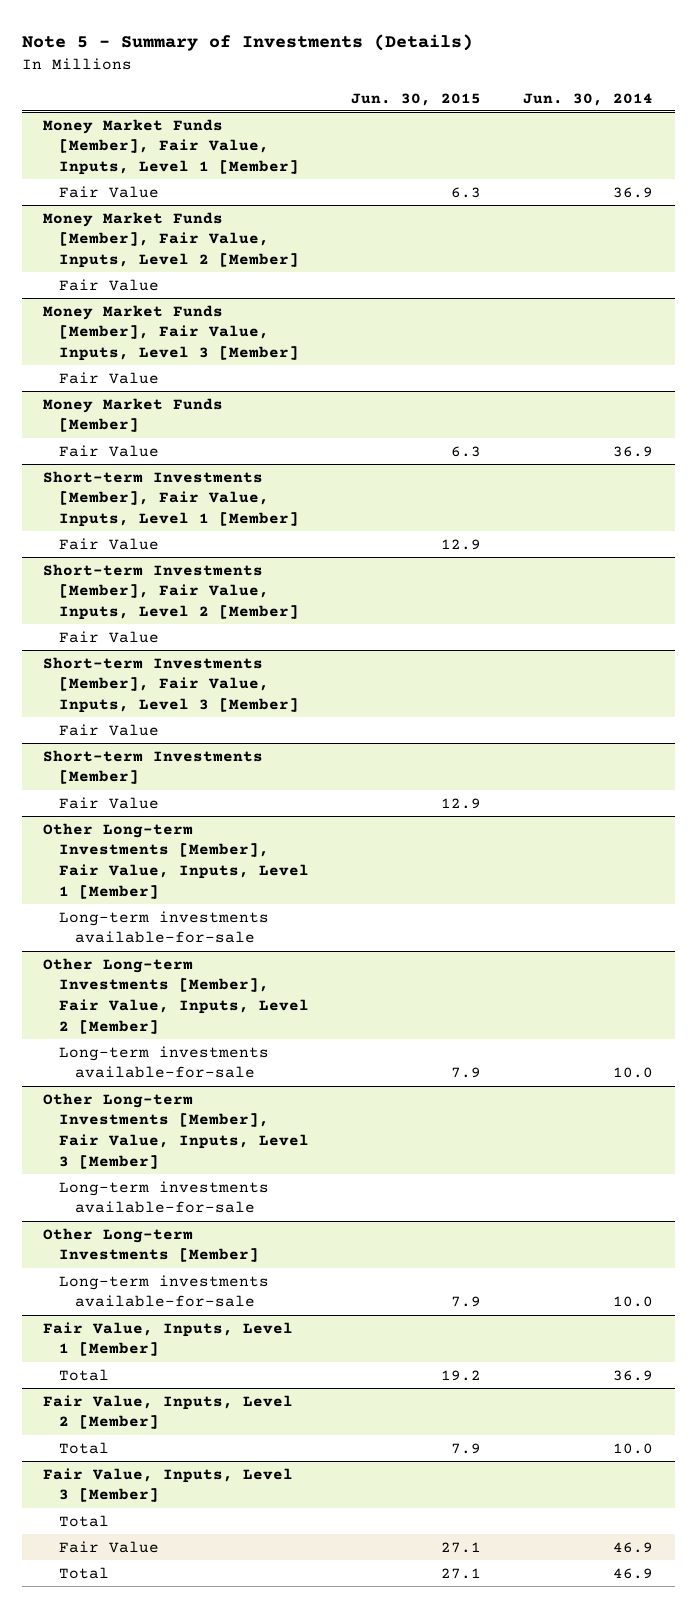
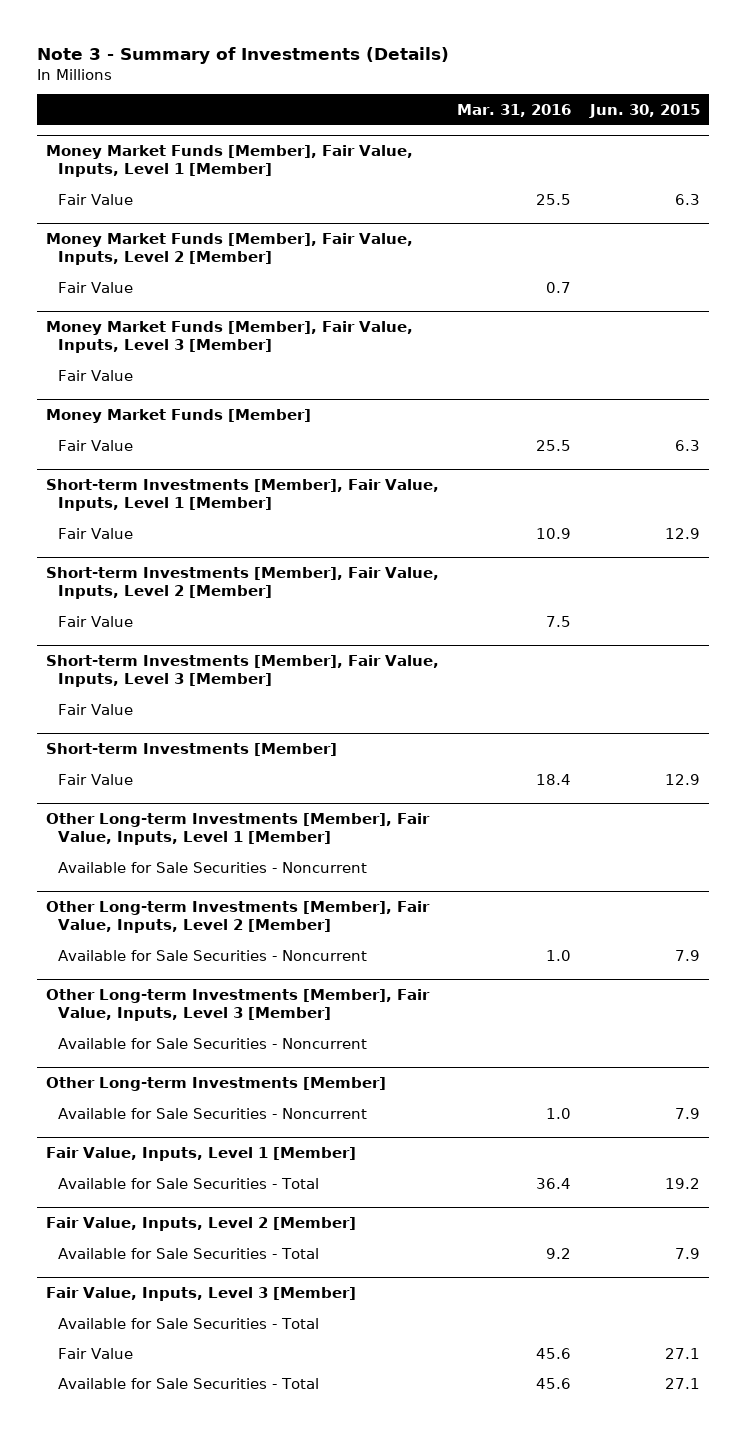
- Note 5 - Summary of Investments (Details)
+ Note 3 - Summary of Investments (Details)
- | Jun. 30, 2015 | Jun. 30, 2014
+ | Mar. 31, 2016 | Jun. 30, 2015
@ Other Long-term Investments [Member], Fair Value, Inputs, Level 1 [Member]
- Long-term investments available-for-sale
+ Available for Sale Securities - Noncurrent
@ Other Long-term Investments [Member], Fair Value, Inputs, Level 2 [Member]
- Long-term investments available-for-sale | 7.9 | 10.0
+ Available for Sale Securities - Noncurrent | 1.0 | 7.9
@ Other Long-term Investments [Member], Fair Value, Inputs, Level 3 [Member]
- Long-term investments available-for-sale
+ Available for Sale Securities - Noncurrent
@ Other Long-term Investments [Member]
- Long-term investments available-for-sale | 7.9 | 10.0
+ Available for Sale Securities - Noncurrent | 1.0 | 7.9
@ Fair Value, Inputs, Level 1 [Member]
- Total | 19.2 | 36.9
+ Available for Sale Securities - Total | 36.4 | 19.2
@ Fair Value, Inputs, Level 2 [Member]
- Total | 7.9 | 10.0
+ Available for Sale Securities - Total | 9.2 | 7.9
@ Fair Value, Inputs, Level 3 [Member]
- Total
+ Available for Sale Securities - Total
- Total | 27.1 | 46.9
+ Available for Sale Securities - Total | 45.6 | 27.1

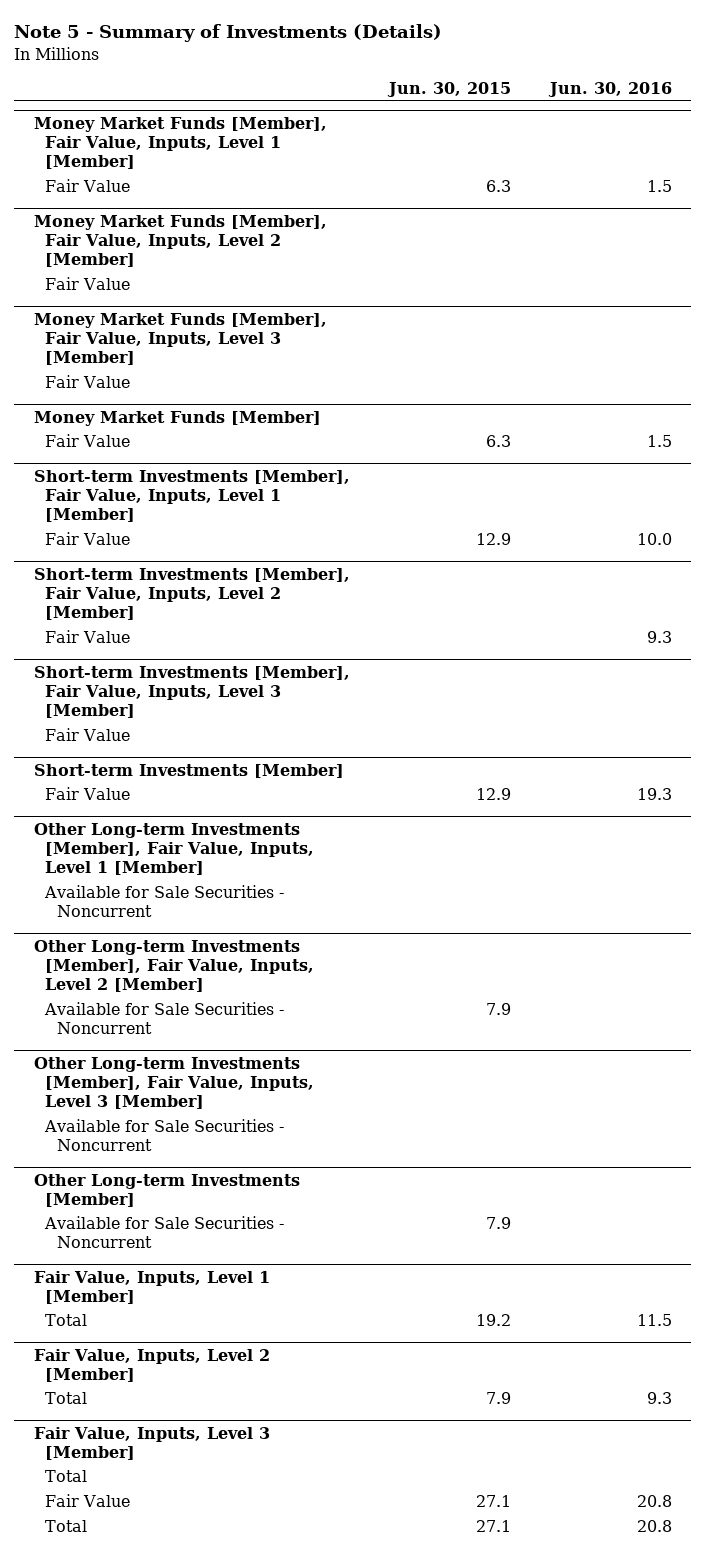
- Note 3 - Summary of Investments (Details)
+ Note 5 - Summary of Investments (Details)
- | Mar. 31, 2016 | Jun. 30, 2015
+ | Jun. 30, 2015 | Jun. 30, 2016
@ Fair Value, Inputs, Level 1 [Member]
- Available for Sale Securities - Total | 36.4 | 19.2
+ Total | 19.2 | 11.5
@ Fair Value, Inputs, Level 2 [Member]
- Available for Sale Securities - Total | 9.2 | 7.9
+ Total | 7.9 | 9.3
@ Fair Value, Inputs, Level 3 [Member]
- Available for Sale Securities - Total
+ Total
- Available for Sale Securities - Total | 45.6 | 27.1
+ Total | 27.1 | 20.8

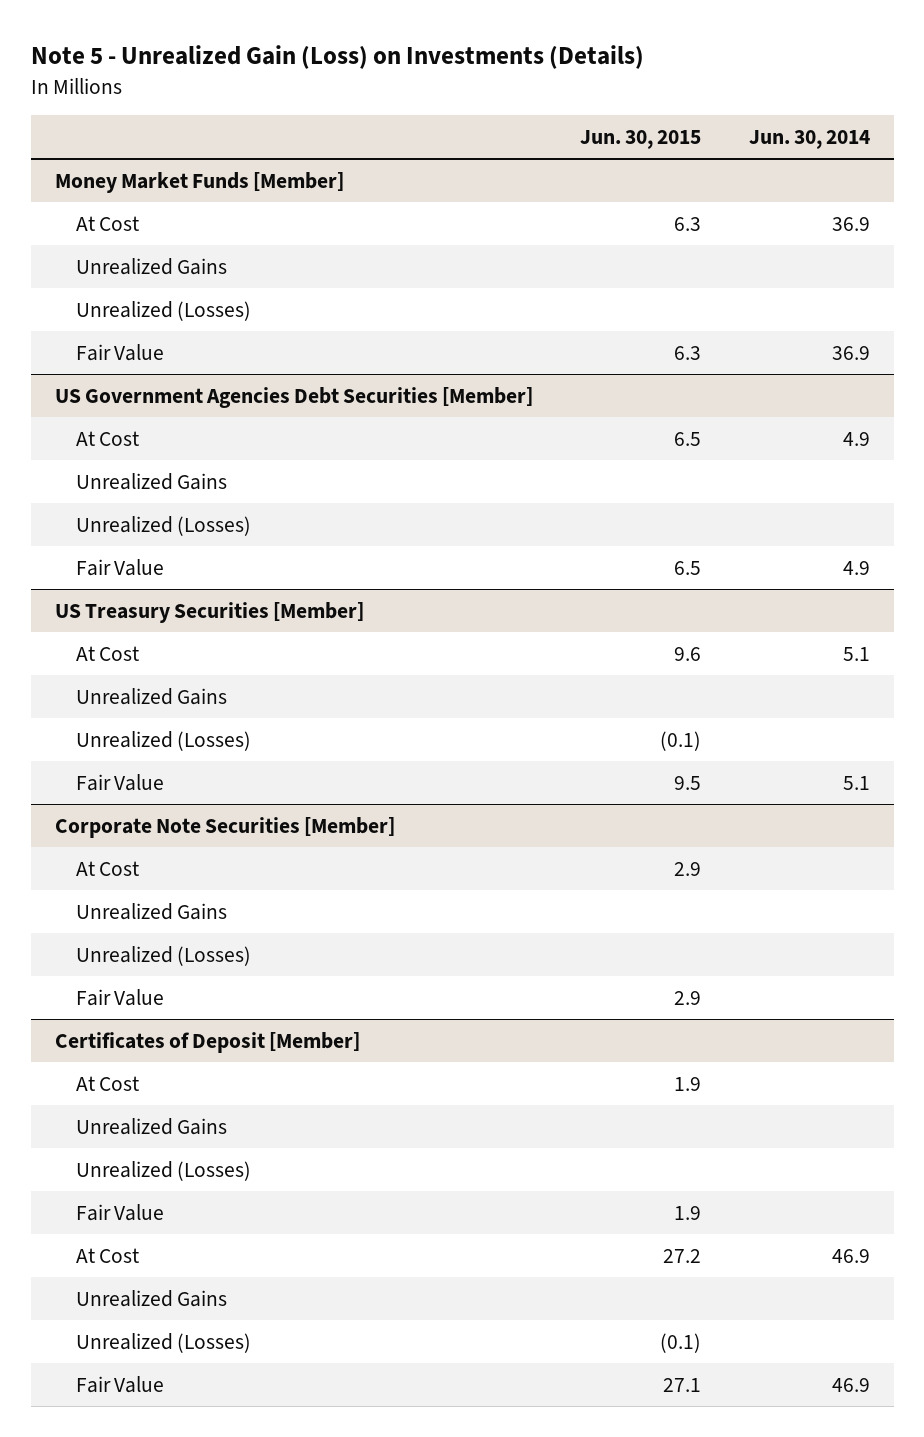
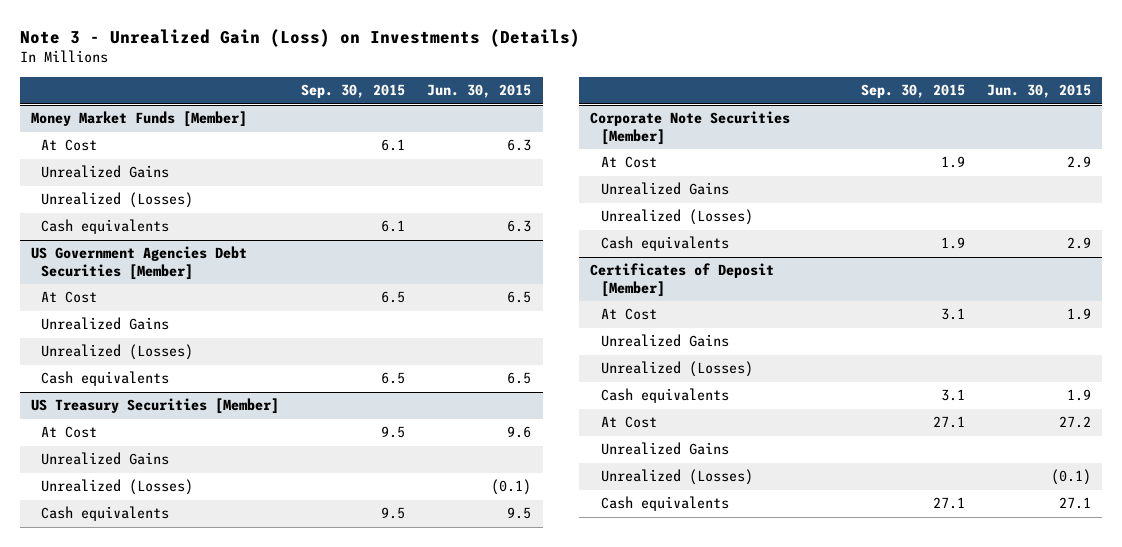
- Note 5 - Unrealized Gain (Loss) on Investments (Details)
+ Note 3 - Unrealized Gain (Loss) on Investments (Details)
- | Jun. 30, 2015 | Jun. 30, 2014
+ | Sep. 30, 2015 | Jun. 30, 2015
@ Money Market Funds [Member]
- Fair Value | 6.3 | 36.9
+ Cash equivalents | 6.1 | 6.3
@ US Government Agencies Debt Securities [Member]
- Fair Value | 6.5 | 4.9
+ Cash equivalents | 6.5 | 6.5
@ US Treasury Securities [Member]
- Fair Value | 9.5 | 5.1
+ Cash equivalents | 9.5 | 9.5
@ Corporate Note Securities [Member]
- Fair Value | 2.9 |
+ Cash equivalents | 1.9 | 2.9
@ Certificates of Deposit [Member]
- Fair Value | 1.9 |
+ Cash equivalents | 3.1 | 1.9
- Fair Value | 27.1 | 46.9
+ Cash equivalents | 27.1 | 27.1

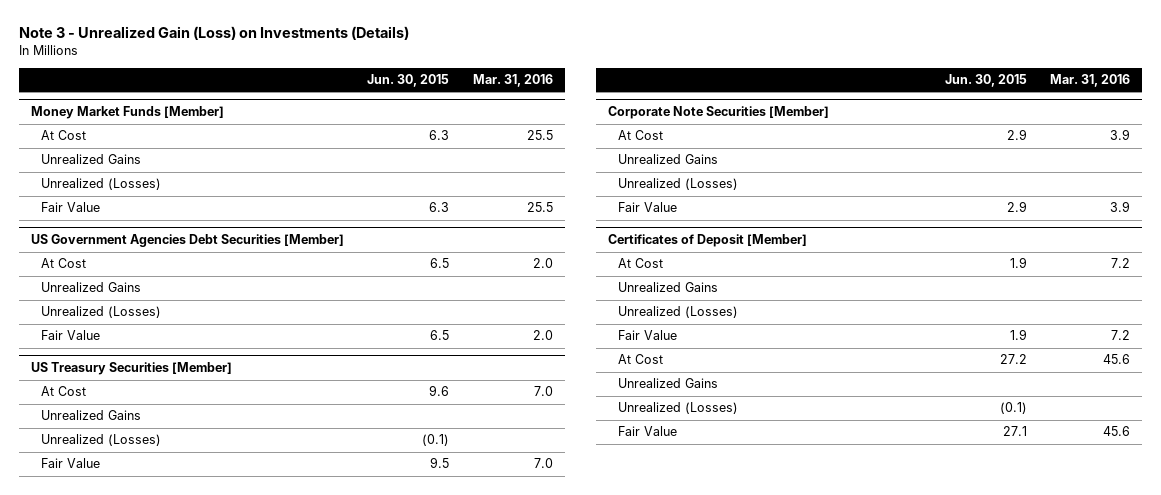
- | Sep. 30, 2015 | Jun. 30, 2015
+ | Jun. 30, 2015 | Mar. 31, 2016
@ Money Market Funds [Member]
- Cash equivalents | 6.1 | 6.3
+ Fair Value | 6.3 | 25.5
@ US Government Agencies Debt Securities [Member]
- Cash equivalents | 6.5 | 6.5
+ Fair Value | 6.5 | 2.0
@ US Treasury Securities [Member]
- Cash equivalents | 9.5 | 9.5
+ Fair Value | 9.5 | 7.0
@ Corporate Note Securities [Member]
- Cash equivalents | 1.9 | 2.9
+ Fair Value | 2.9 | 3.9
@ Certificates of Deposit [Member]
- Cash equivalents | 3.1 | 1.9
+ Fair Value | 1.9 | 7.2
- Cash equivalents | 27.1 | 27.1
+ Fair Value | 27.1 | 45.6

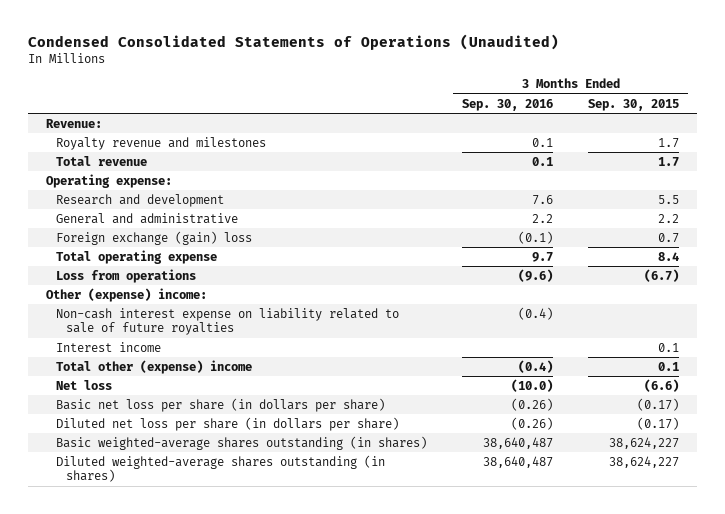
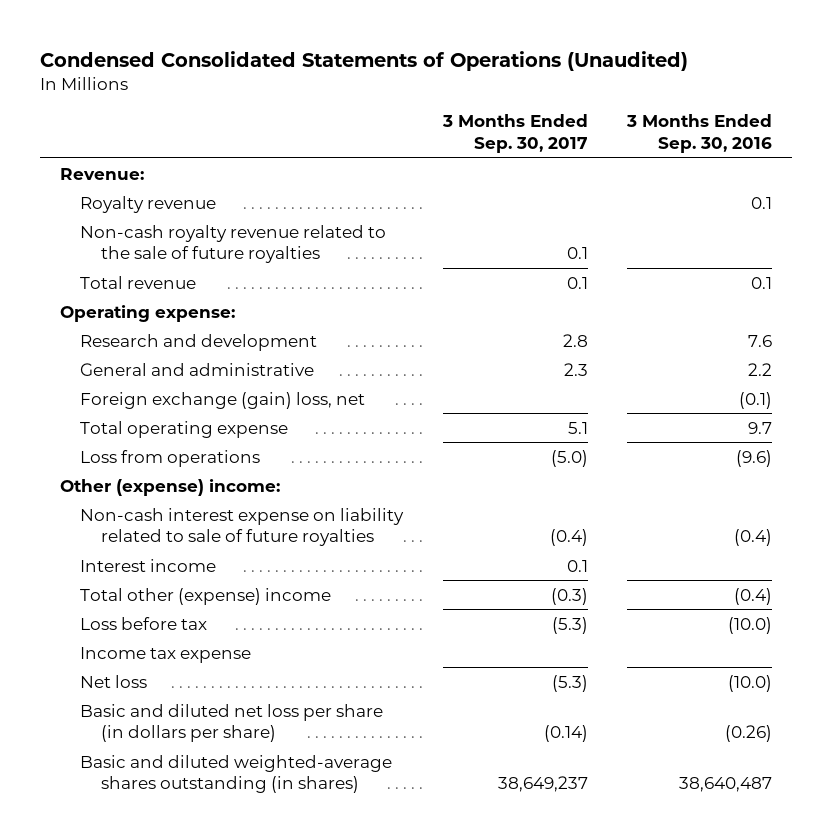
- | 3 Months Ended Sep. 30, 2016 | 3 Months Ended Sep. 30, 2015
+ | 3 Months Ended Sep. 30, 2017 | 3 Months Ended Sep. 30, 2016
- Royalty revenue and milestones | 0.1 | 1.7
+ Royalty revenue | | 0.1
+ Non-cash royalty revenue related to the sale of future royalties | 0.1 |
- Foreign exchange (gain) loss | (0.1) | 0.7
+ Foreign exchange (gain) loss, net | | (0.1)
+ Loss before tax | (5.3) | (10.0)
+ Income tax expense
- Basic net loss per share (in dollars per share) | (0.26) | (0.17)
- Diluted net loss per share (in dollars per share) | (0.26) | (0.17)
- Basic weighted-average shares outstanding (in shares) | 38,640,487 | 38,624,227
- Diluted weighted-average shares outstanding (in shares) | 38,640,487 | 38,624,227
+ Basic and diluted net loss per share (in dollars per share) | (0.14) | (0.26)
+ Basic and diluted weighted-average shares outstanding (in shares) | 38,649,237 | 38,640,487

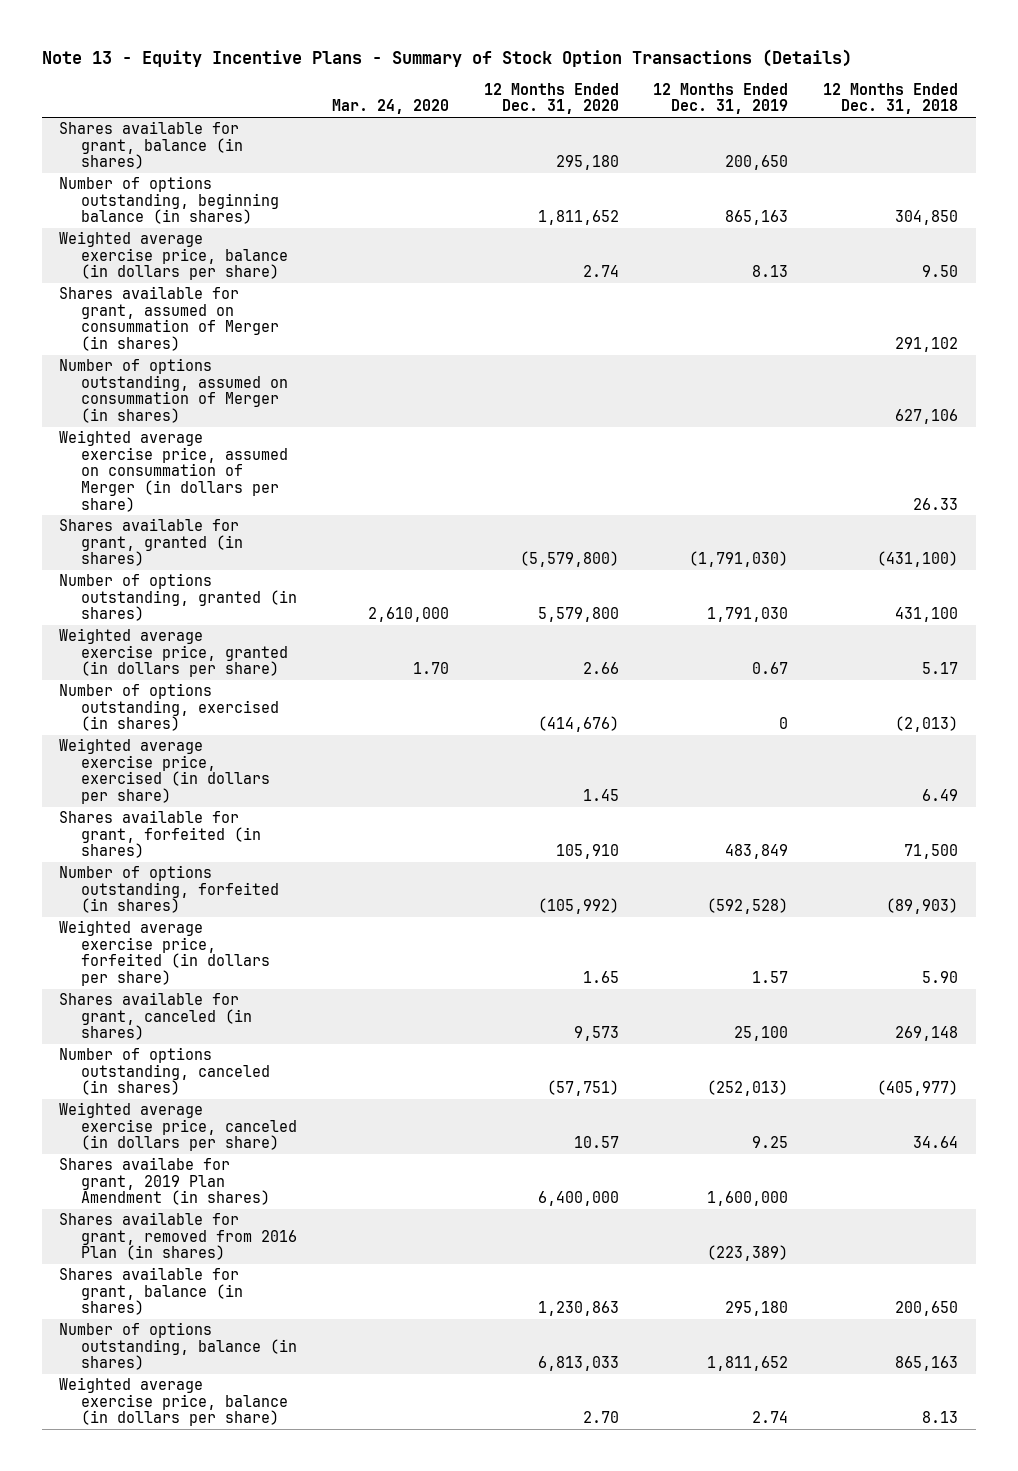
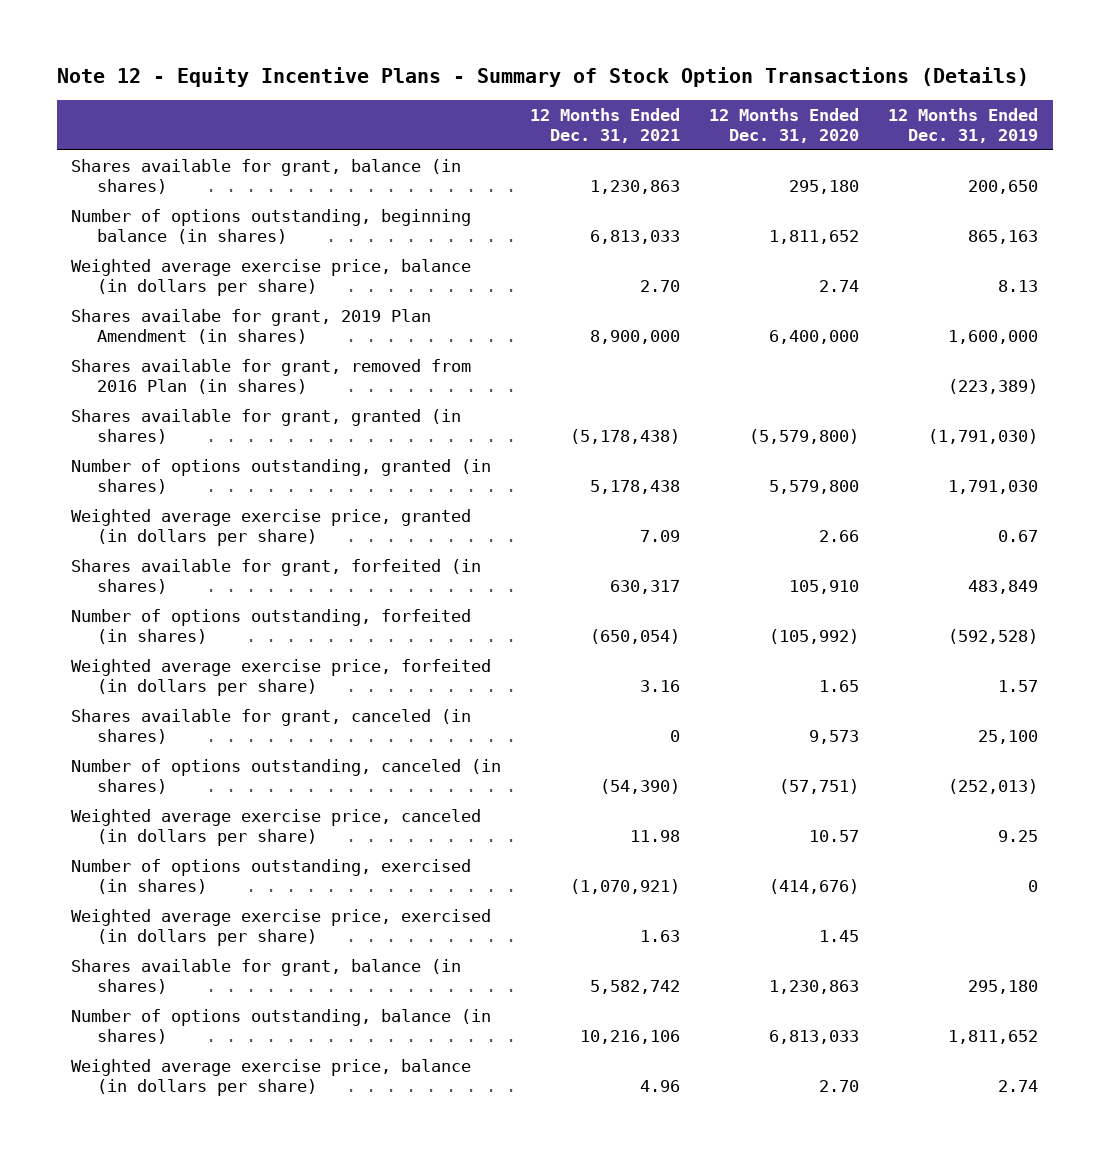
- Note 13 - Equity Incentive Plans - Summary of Stock Option Transactions (Details)
+ Note 12 - Equity Incentive Plans - Summary of Stock Option Transactions (Details)
- | Mar. 24, 2020 | 12 Months Ended Dec. 31, 2020 | 12 Months Ended Dec. 31, 2019 | 12 Months Ended Dec. 31, 2018
+ | 12 Months Ended Dec. 31, 2021 | 12 Months Ended Dec. 31, 2020 | 12 Months Ended Dec. 31, 2019
- Shares available for grant, assumed on consummation of Merger (in shares) | | | | 291,102
- Number of options outstanding, assumed on consummation of Merger (in shares) | | | | 627,106
- Weighted average exercise price, assumed on consummation of Merger (in dollars per share) | | | | 26.33
moved up: Shares availabe for grant, 2019 Plan Amendment (in shares) | 8,900,000 | 6,400,000 | 1,600,000
moved up: Shares available for grant, removed from 2016 Plan (in shares) | | | (223,389)
moved down: Number of options outstanding, exercised (in shares) | (1,070,921) | (414,676) | 0
moved down: Weighted average exercise price, exercised (in dollars per share) | 1.63 | 1.45 |

